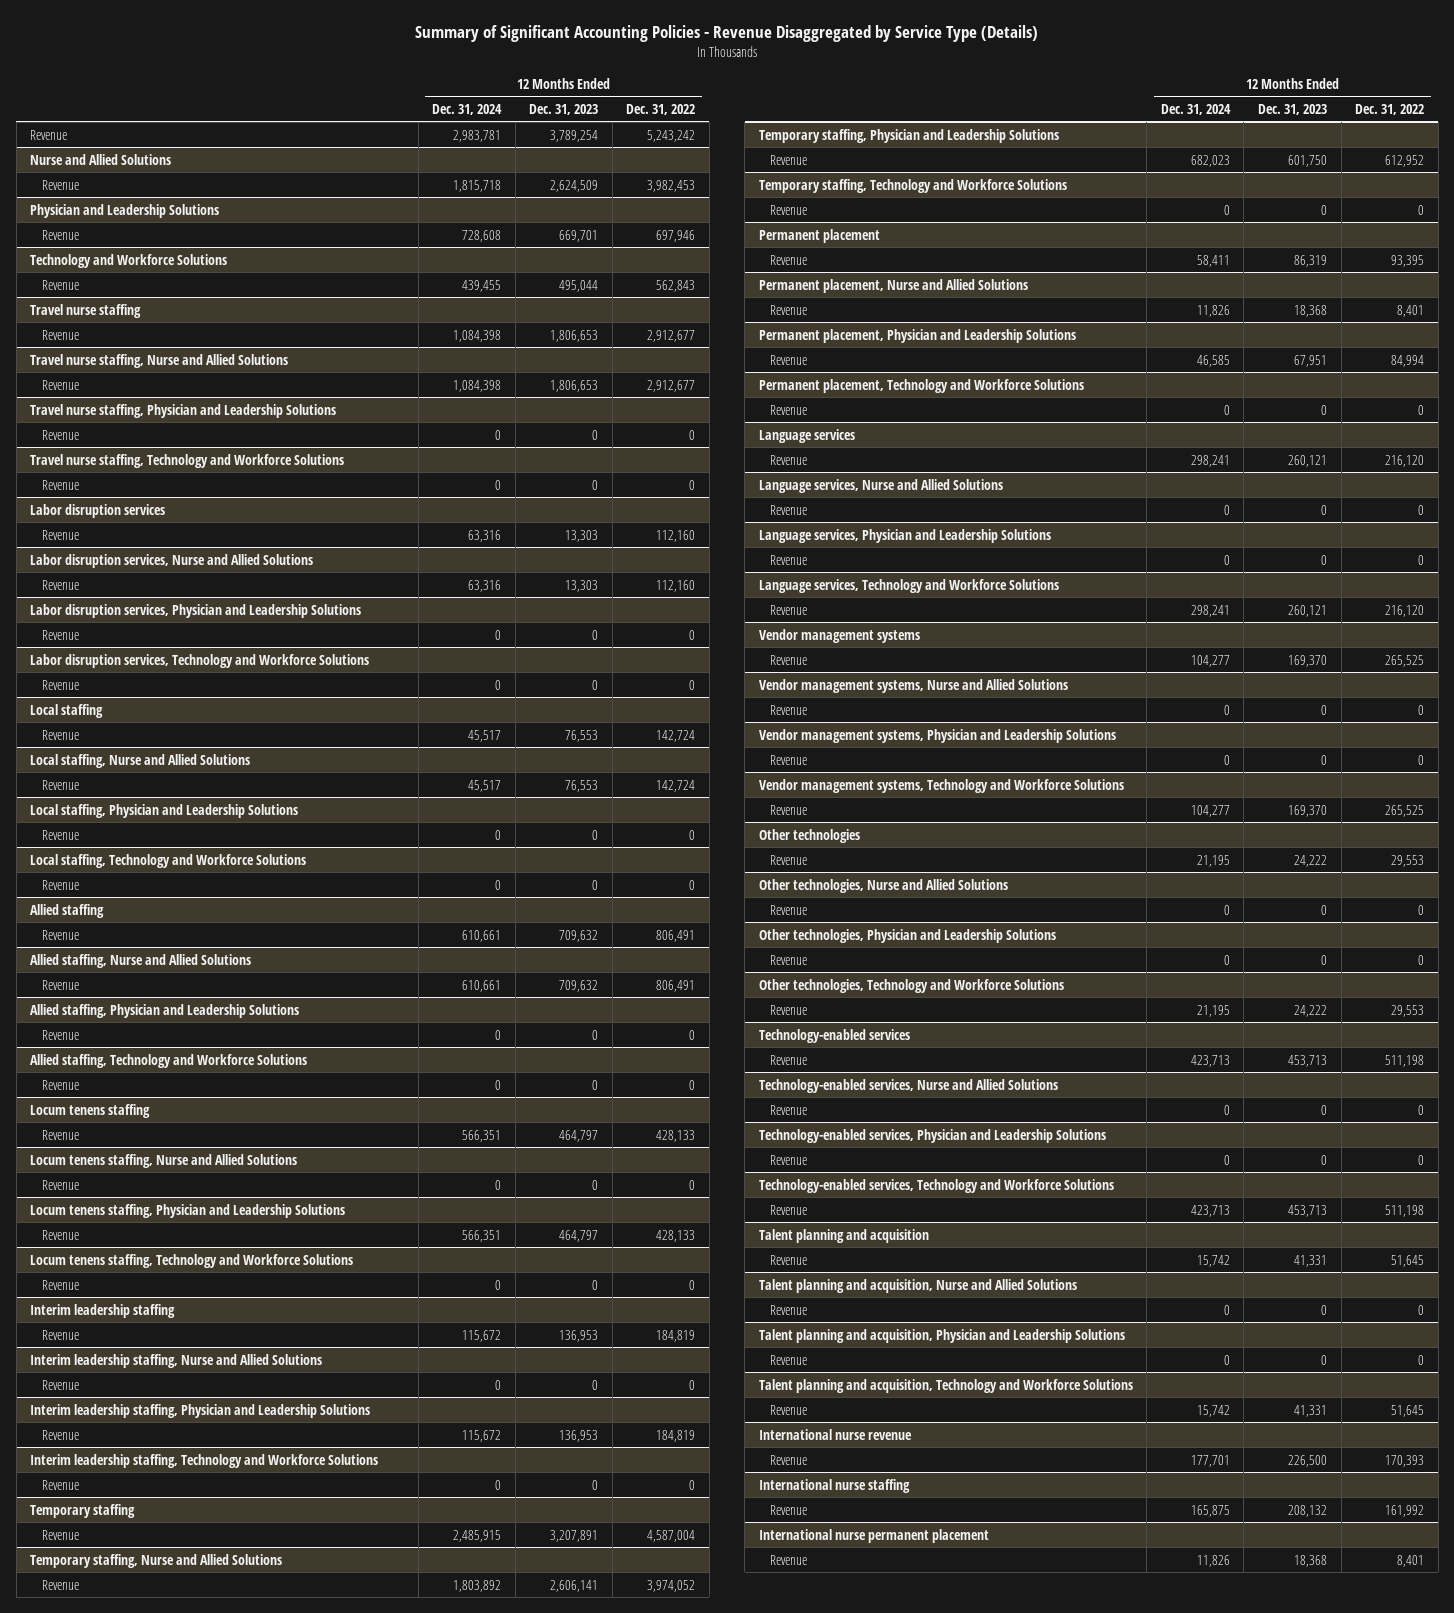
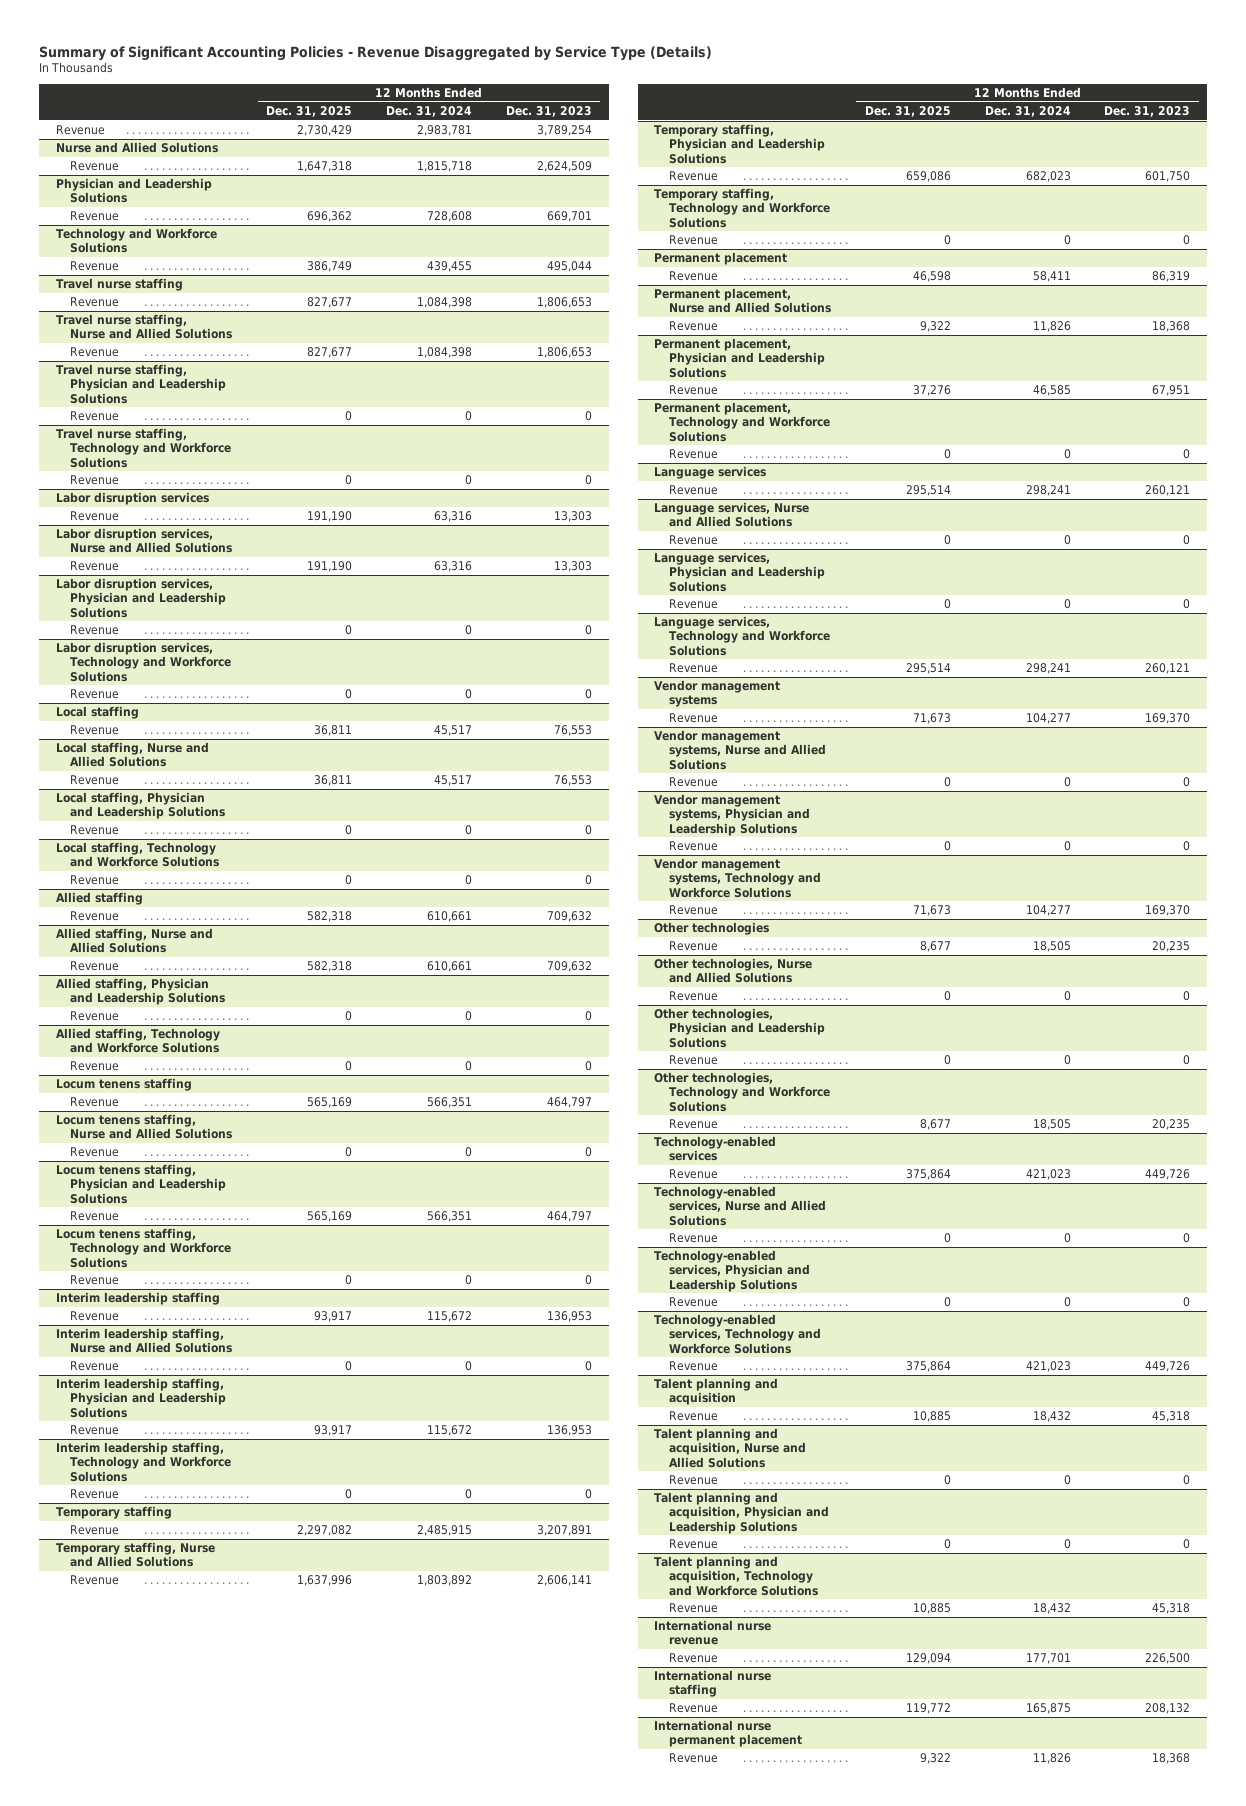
- | 12 Months Ended Dec. 31, 2024 | 12 Months Ended Dec. 31, 2023 | 12 Months Ended Dec. 31, 2022
+ | 12 Months Ended Dec. 31, 2025 | 12 Months Ended Dec. 31, 2024 | 12 Months Ended Dec. 31, 2023
@ Other technologies
- Revenue | 21,195 | 24,222 | 29,553
+ Revenue | 8,677 | 18,505 | 20,235
@ Other technologies, Technology and Workforce Solutions
- Revenue | 21,195 | 24,222 | 29,553
+ Revenue | 8,677 | 18,505 | 20,235
@ Technology-enabled services
- Revenue | 423,713 | 453,713 | 511,198
+ Revenue | 375,864 | 421,023 | 449,726
@ Technology-enabled services, Technology and Workforce Solutions
- Revenue | 423,713 | 453,713 | 511,198
+ Revenue | 375,864 | 421,023 | 449,726
@ Talent planning and acquisition
- Revenue | 15,742 | 41,331 | 51,645
+ Revenue | 10,885 | 18,432 | 45,318
@ Talent planning and acquisition, Technology and Workforce Solutions
- Revenue | 15,742 | 41,331 | 51,645
+ Revenue | 10,885 | 18,432 | 45,318

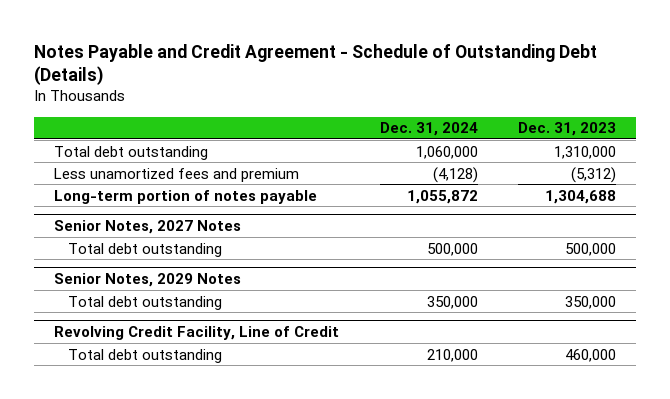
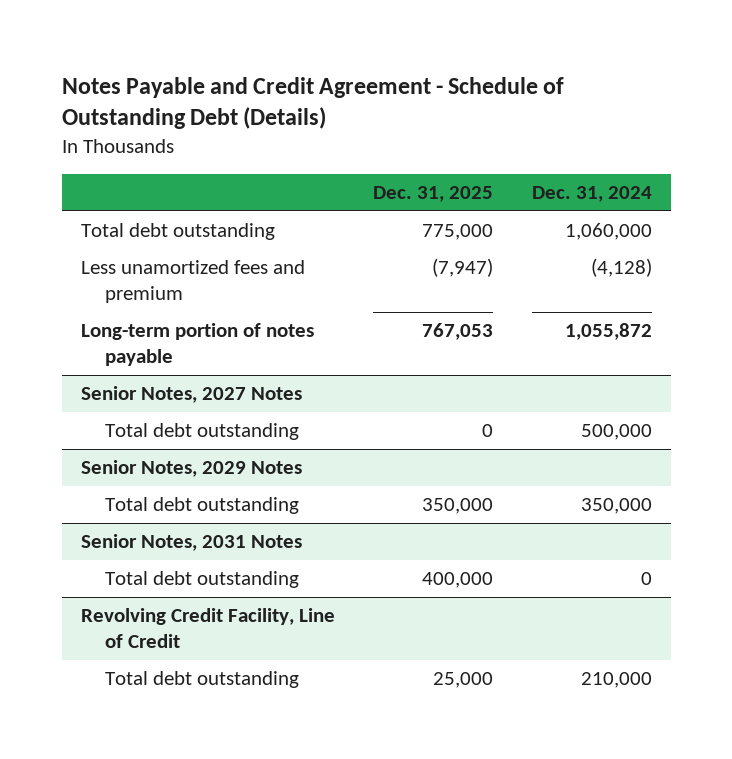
- | Dec. 31, 2024 | Dec. 31, 2023
+ | Dec. 31, 2025 | Dec. 31, 2024
+ Senior Notes, 2031 Notes
+ Total debt outstanding | 400,000 | 0

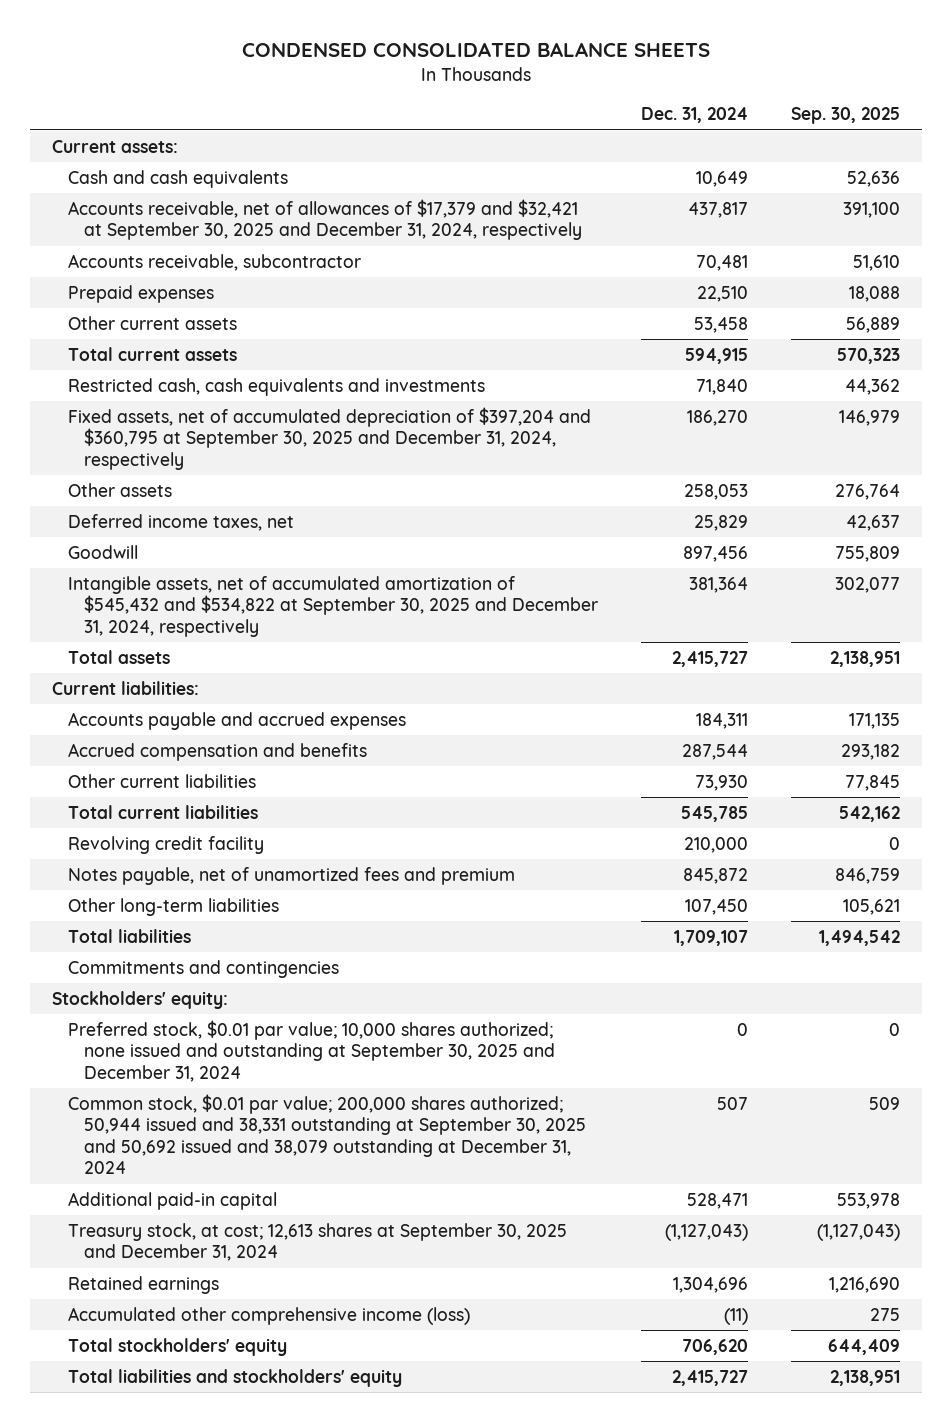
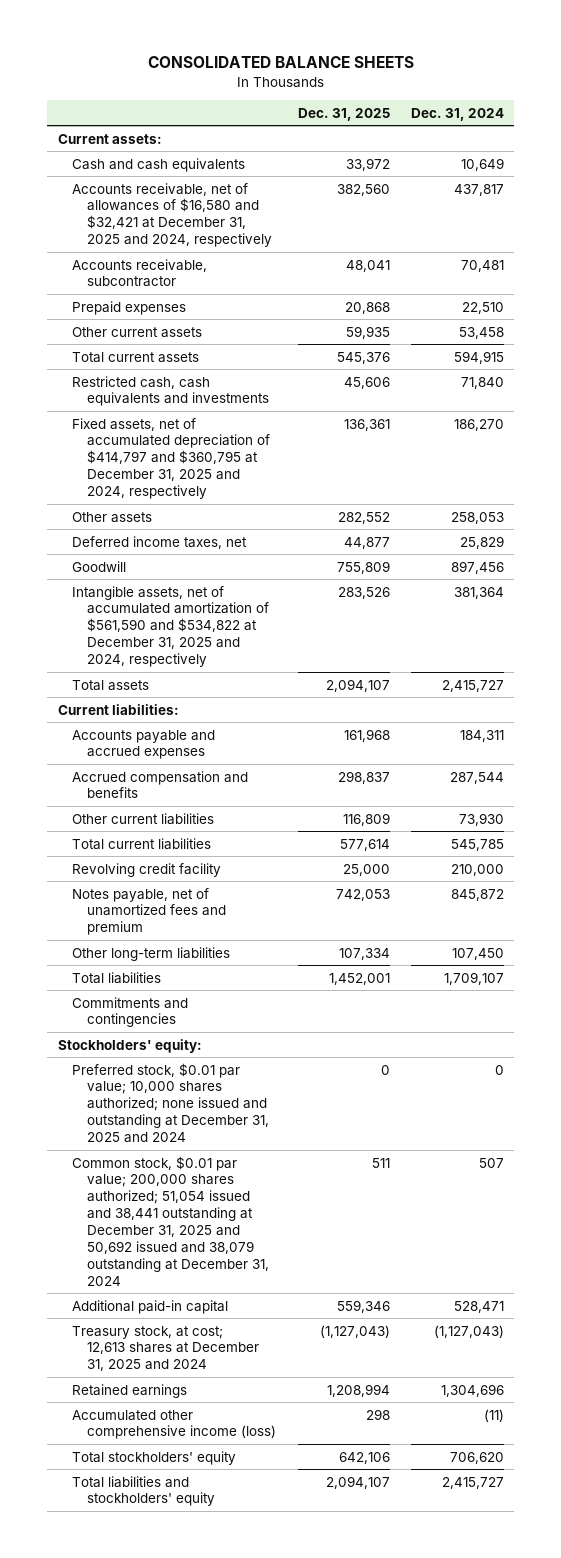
- CONDENSED CONSOLIDATED BALANCE SHEETS
+ CONSOLIDATED BALANCE SHEETS
- | Dec. 31, 2024 | Sep. 30, 2025
+ | Dec. 31, 2025 | Dec. 31, 2024
- Accounts receivable, net of allowances of $17,379 and $32,421 at September 30, 2025 and December 31, 2024, respectively | 437,817 | 391,100
+ Accounts receivable, net of allowances of $16,580 and $32,421 at December 31, 2025 and 2024, respectively | 382,560 | 437,817
- Fixed assets, net of accumulated depreciation of $397,204 and $360,795 at September 30, 2025 and December 31, 2024, respectively | 186,270 | 146,979
+ Fixed assets, net of accumulated depreciation of $414,797 and $360,795 at December 31, 2025 and 2024, respectively | 136,361 | 186,270
- Intangible assets, net of accumulated amortization of $545,432 and $534,822 at September 30, 2025 and December 31, 2024, respectively | 381,364 | 302,077
+ Intangible assets, net of accumulated amortization of $561,590 and $534,822 at December 31, 2025 and 2024, respectively | 283,526 | 381,364
- Preferred stock, $0.01 par value; 10,000 shares authorized; none issued and outstanding at September 30, 2025 and December 31, 2024 | 0 | 0
- Common stock, $0.01 par value; 200,000 shares authorized; 50,944 issued and 38,331 outstanding at September 30, 2025 and 50,692 issued and 38,079 outstanding at December 31, 2024 | 507 | 509
+ Preferred stock, $0.01 par value; 10,000 shares authorized; none issued and outstanding at December 31, 2025 and 2024 | 0 | 0
+ Common stock, $0.01 par value; 200,000 shares authorized; 51,054 issued and 38,441 outstanding at December 31, 2025 and 50,692 issued and 38,079 outstanding at December 31, 2024 | 511 | 507
- Treasury stock, at cost; 12,613 shares at September 30, 2025 and December 31, 2024 | (1,127,043) | (1,127,043)
+ Treasury stock, at cost; 12,613 shares at December 31, 2025 and 2024 | (1,127,043) | (1,127,043)

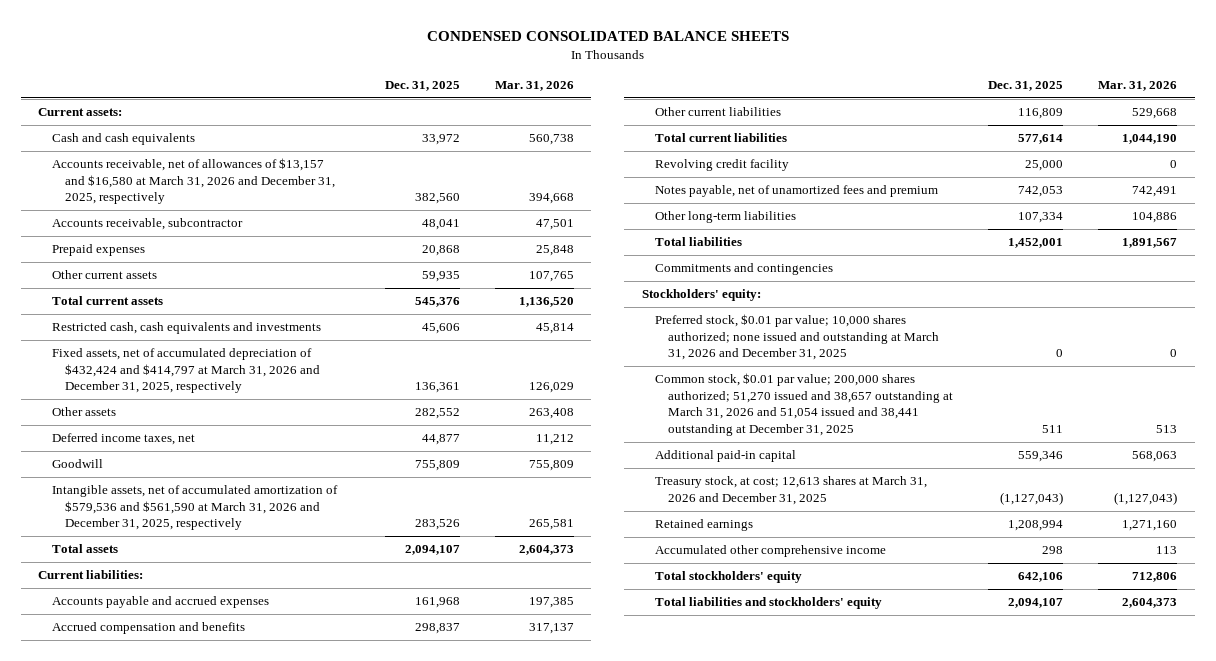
- CONSOLIDATED BALANCE SHEETS
+ CONDENSED CONSOLIDATED BALANCE SHEETS
- | Dec. 31, 2025 | Dec. 31, 2024
+ | Dec. 31, 2025 | Mar. 31, 2026
- Accounts receivable, net of allowances of $16,580 and $32,421 at December 31, 2025 and 2024, respectively | 382,560 | 437,817
+ Accounts receivable, net of allowances of $13,157 and $16,580 at March 31, 2026 and December 31, 2025, respectively | 382,560 | 394,668
- Fixed assets, net of accumulated depreciation of $414,797 and $360,795 at December 31, 2025 and 2024, respectively | 136,361 | 186,270
+ Fixed assets, net of accumulated depreciation of $432,424 and $414,797 at March 31, 2026 and December 31, 2025, respectively | 136,361 | 126,029
- Intangible assets, net of accumulated amortization of $561,590 and $534,822 at December 31, 2025 and 2024, respectively | 283,526 | 381,364
+ Intangible assets, net of accumulated amortization of $579,536 and $561,590 at March 31, 2026 and December 31, 2025, respectively | 283,526 | 265,581
- Preferred stock, $0.01 par value; 10,000 shares authorized; none issued and outstanding at December 31, 2025 and 2024 | 0 | 0
- Common stock, $0.01 par value; 200,000 shares authorized; 51,054 issued and 38,441 outstanding at December 31, 2025 and 50,692 issued and 38,079 outstanding at December 31, 2024 | 511 | 507
+ Preferred stock, $0.01 par value; 10,000 shares authorized; none issued and outstanding at March 31, 2026 and December 31, 2025 | 0 | 0
+ Common stock, $0.01 par value; 200,000 shares authorized; 51,270 issued and 38,657 outstanding at March 31, 2026 and 51,054 issued and 38,441 outstanding at December 31, 2025 | 511 | 513
- Treasury stock, at cost; 12,613 shares at December 31, 2025 and 2024 | (1,127,043) | (1,127,043)
+ Treasury stock, at cost; 12,613 shares at March 31, 2026 and December 31, 2025 | (1,127,043) | (1,127,043)
- Accumulated other comprehensive income (loss) | 298 | (11)
+ Accumulated other comprehensive income | 298 | 113

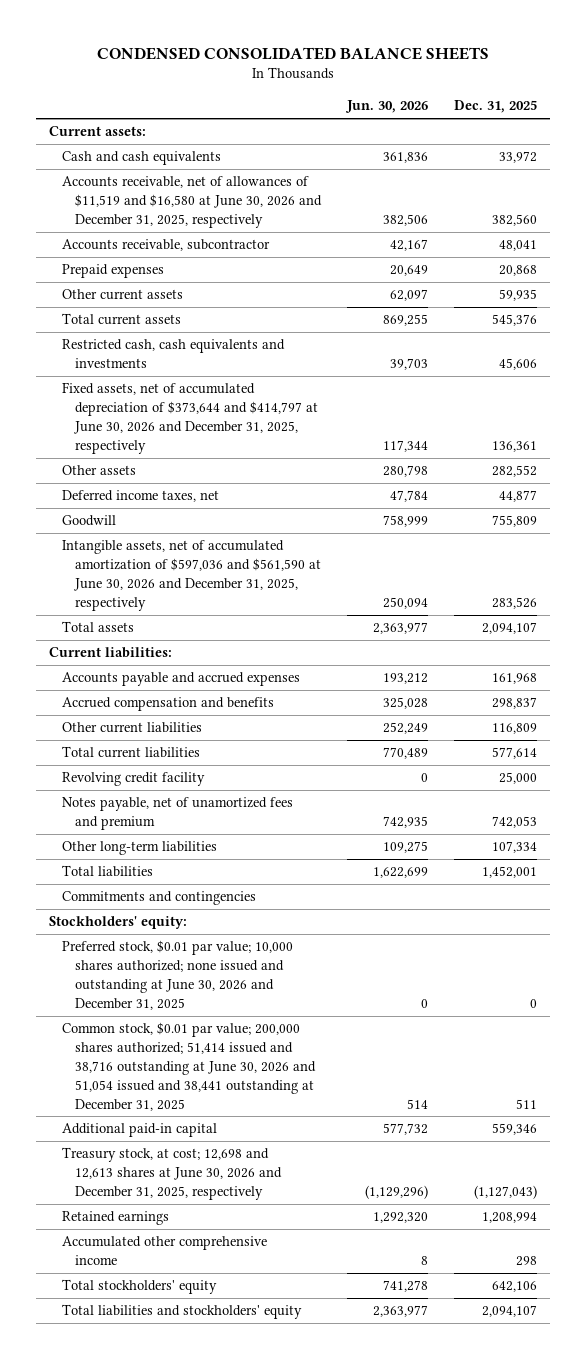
- | Dec. 31, 2025 | Mar. 31, 2026
+ | Jun. 30, 2026 | Dec. 31, 2025
- Accounts receivable, net of allowances of $13,157 and $16,580 at March 31, 2026 and December 31, 2025, respectively | 382,560 | 394,668
+ Accounts receivable, net of allowances of $11,519 and $16,580 at June 30, 2026 and December 31, 2025, respectively | 382,506 | 382,560
- Fixed assets, net of accumulated depreciation of $432,424 and $414,797 at March 31, 2026 and December 31, 2025, respectively | 136,361 | 126,029
+ Fixed assets, net of accumulated depreciation of $373,644 and $414,797 at June 30, 2026 and December 31, 2025, respectively | 117,344 | 136,361
- Intangible assets, net of accumulated amortization of $579,536 and $561,590 at March 31, 2026 and December 31, 2025, respectively | 283,526 | 265,581
+ Intangible assets, net of accumulated amortization of $597,036 and $561,590 at June 30, 2026 and December 31, 2025, respectively | 250,094 | 283,526
- Preferred stock, $0.01 par value; 10,000 shares authorized; none issued and outstanding at March 31, 2026 and December 31, 2025 | 0 | 0
- Common stock, $0.01 par value; 200,000 shares authorized; 51,270 issued and 38,657 outstanding at March 31, 2026 and 51,054 issued and 38,441 outstanding at December 31, 2025 | 511 | 513
+ Preferred stock, $0.01 par value; 10,000 shares authorized; none issued and outstanding at June 30, 2026 and December 31, 2025 | 0 | 0
+ Common stock, $0.01 par value; 200,000 shares authorized; 51,414 issued and 38,716 outstanding at June 30, 2026 and 51,054 issued and 38,441 outstanding at December 31, 2025 | 514 | 511
- Treasury stock, at cost; 12,613 shares at March 31, 2026 and December 31, 2025 | (1,127,043) | (1,127,043)
+ Treasury stock, at cost; 12,698 and 12,613 shares at June 30, 2026 and December 31, 2025, respectively | (1,129,296) | (1,127,043)

